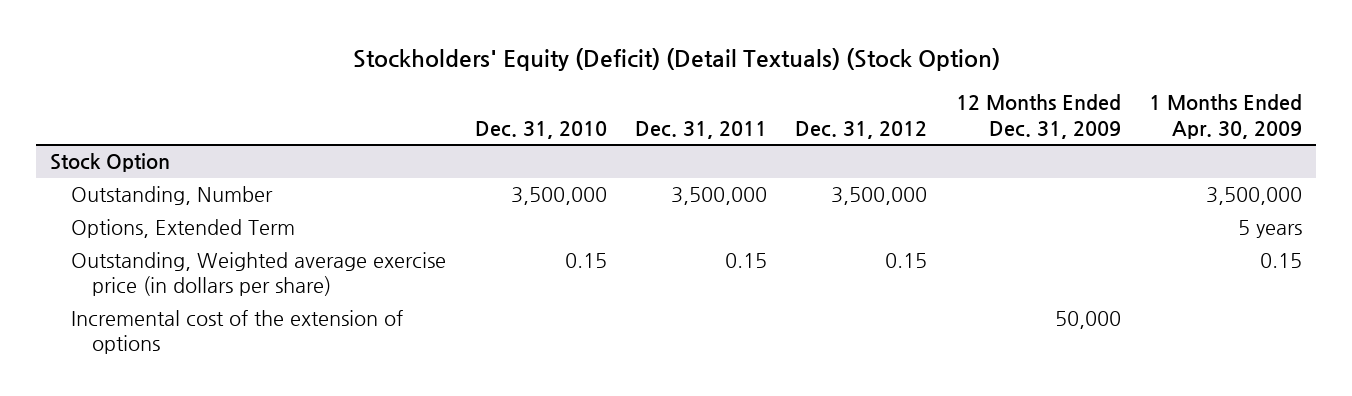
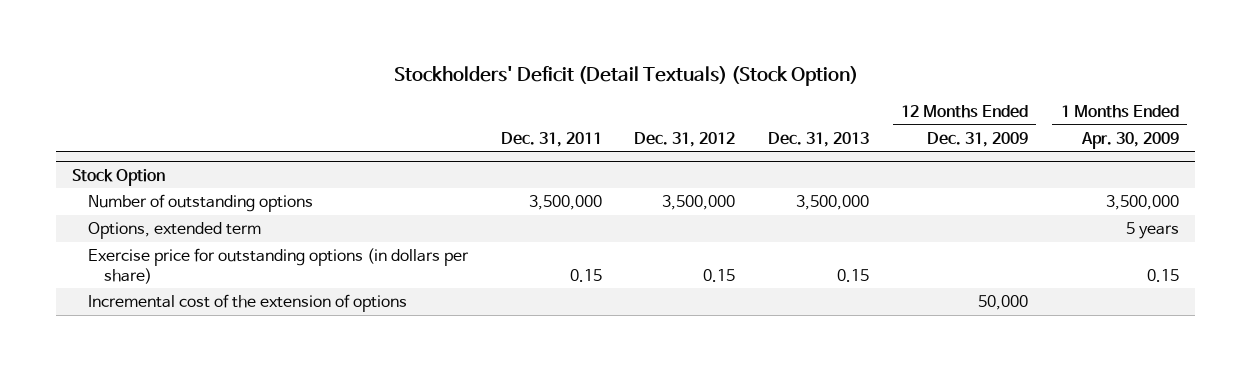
- Stockholders' Equity (Deficit) (Detail Textuals) (Stock Option)
+ Stockholders' Deficit (Detail Textuals) (Stock Option)
- | Dec. 31, 2010 | Dec. 31, 2011 | Dec. 31, 2012 | 12 Months Ended Dec. 31, 2009 | 1 Months Ended Apr. 30, 2009
+ | Dec. 31, 2011 | Dec. 31, 2012 | Dec. 31, 2013 | 12 Months Ended Dec. 31, 2009 | 1 Months Ended Apr. 30, 2009
@ Stock Option
- Outstanding, Number | 3,500,000 | 3,500,000 | 3,500,000 | | 3,500,000
- Options, Extended Term | | | | | 5 years
- Outstanding, Weighted average exercise price (in dollars per share) | 0.15 | 0.15 | 0.15 | | 0.15
+ Number of outstanding options | 3,500,000 | 3,500,000 | 3,500,000 | | 3,500,000
+ Options, extended term | | | | | 5 years
+ Exercise price for outstanding options (in dollars per share) | 0.15 | 0.15 | 0.15 | | 0.15

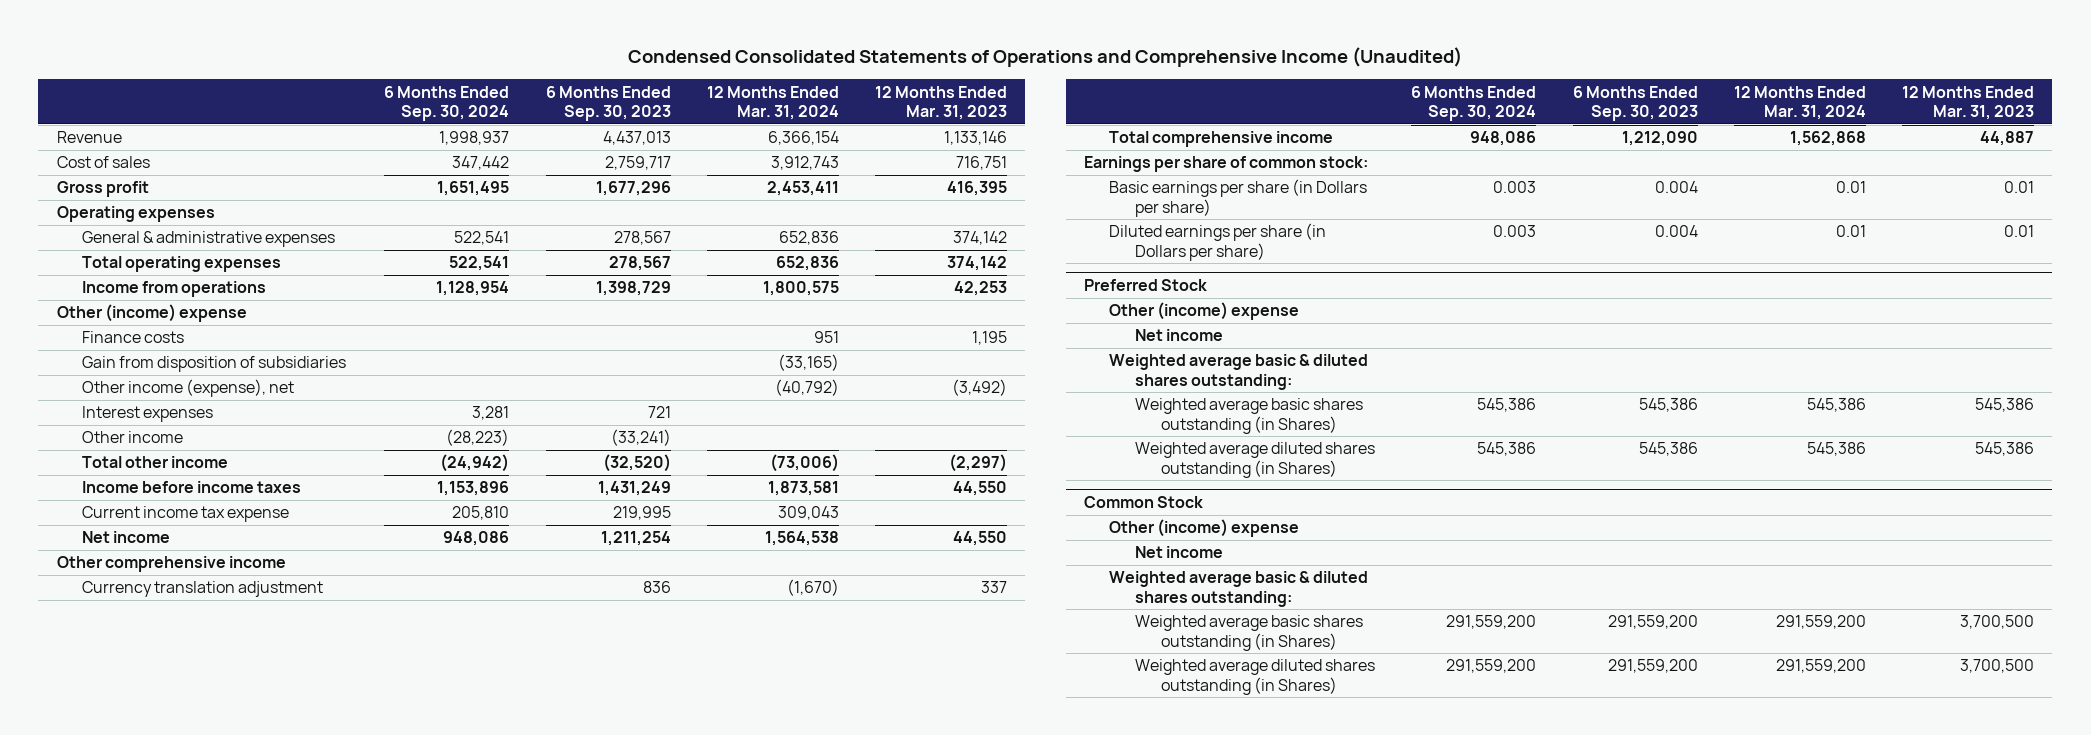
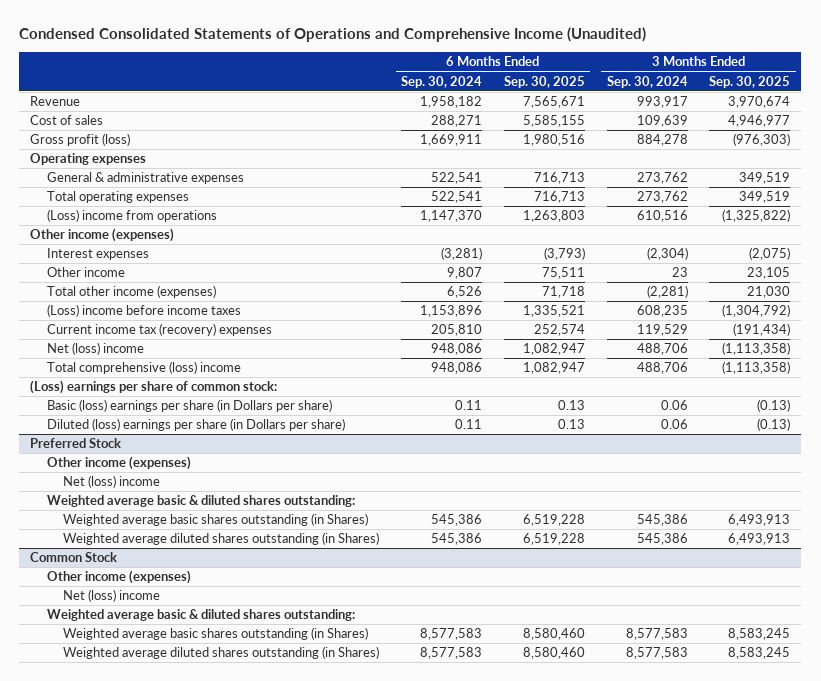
- | 6 Months Ended Sep. 30, 2024 | 6 Months Ended Sep. 30, 2023 | 12 Months Ended Mar. 31, 2024 | 12 Months Ended Mar. 31, 2023
+ | 6 Months Ended Sep. 30, 2024 | 6 Months Ended Sep. 30, 2025 | 3 Months Ended Sep. 30, 2024 | 3 Months Ended Sep. 30, 2025
- Revenue | 1,998,937 | 4,437,013 | 6,366,154 | 1,133,146
- Cost of sales | 347,442 | 2,759,717 | 3,912,743 | 716,751
- Gross profit | 1,651,495 | 1,677,296 | 2,453,411 | 416,395
+ Revenue | 1,958,182 | 7,565,671 | 993,917 | 3,970,674
+ Cost of sales | 288,271 | 5,585,155 | 109,639 | 4,946,977
+ Gross profit (loss) | 1,669,911 | 1,980,516 | 884,278 | (976,303)
- Income from operations | 1,128,954 | 1,398,729 | 1,800,575 | 42,253
- Other (income) expense
- Finance costs | | | 951 | 1,195
- Gain from disposition of subsidiaries | | | (33,165) |
- Other income (expense), net | | | (40,792) | (3,492)
- Interest expenses | 3,281 | 721 | |
- Other income | (28,223) | (33,241) | |
- Total other income | (24,942) | (32,520) | (73,006) | (2,297)
- Income before income taxes | 1,153,896 | 1,431,249 | 1,873,581 | 44,550
- Current income tax expense | 205,810 | 219,995 | 309,043 |
- Net income | 948,086 | 1,211,254 | 1,564,538 | 44,550
- Other comprehensive income
- Currency translation adjustment | | 836 | (1,670) | 337
- Total comprehensive income | 948,086 | 1,212,090 | 1,562,868 | 44,887
- Earnings per share of common stock:
- Basic earnings per share (in Dollars per share) | 0.003 | 0.004 | 0.01 | 0.01
- Diluted earnings per share (in Dollars per share) | 0.003 | 0.004 | 0.01 | 0.01
+ (Loss) income from operations | 1,147,370 | 1,263,803 | 610,516 | (1,325,822)
+ Other income (expenses)
+ Interest expenses | (3,281) | (3,793) | (2,304) | (2,075)
+ Other income | 9,807 | 75,511 | 23 | 23,105
+ Total other income (expenses) | 6,526 | 71,718 | (2,281) | 21,030
+ (Loss) income before income taxes | 1,153,896 | 1,335,521 | 608,235 | (1,304,792)
+ Current income tax (recovery) expenses | 205,810 | 252,574 | 119,529 | (191,434)
+ Net (loss) income | 948,086 | 1,082,947 | 488,706 | (1,113,358)
+ Total comprehensive (loss) income | 948,086 | 1,082,947 | 488,706 | (1,113,358)
+ (Loss) earnings per share of common stock:
+ Basic (loss) earnings per share (in Dollars per share) | 0.11 | 0.13 | 0.06 | (0.13)
+ Diluted (loss) earnings per share (in Dollars per share) | 0.11 | 0.13 | 0.06 | (0.13)
@ Preferred Stock
- Other (income) expense
- Net income
+ Other income (expenses)
+ Net (loss) income
@ Common Stock
- Other (income) expense
- Net income
+ Other income (expenses)
+ Net (loss) income
- Weighted average basic shares outstanding (in Shares) | 291,559,200 | 291,559,200 | 291,559,200 | 3,700,500
- Weighted average diluted shares outstanding (in Shares) | 291,559,200 | 291,559,200 | 291,559,200 | 3,700,500
+ Weighted average basic shares outstanding (in Shares) | 8,577,583 | 8,580,460 | 8,577,583 | 8,583,245
+ Weighted average diluted shares outstanding (in Shares) | 8,577,583 | 8,580,460 | 8,577,583 | 8,583,245

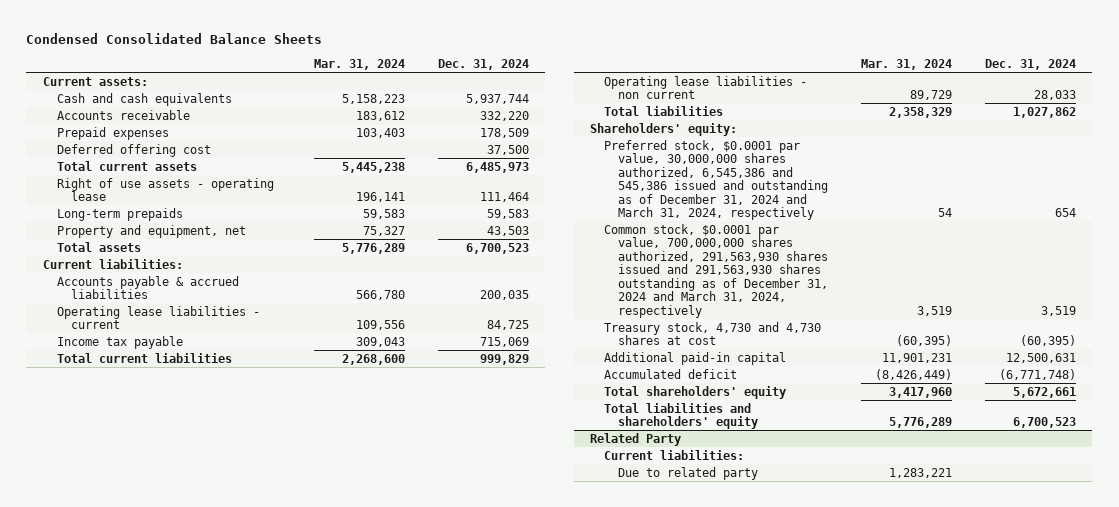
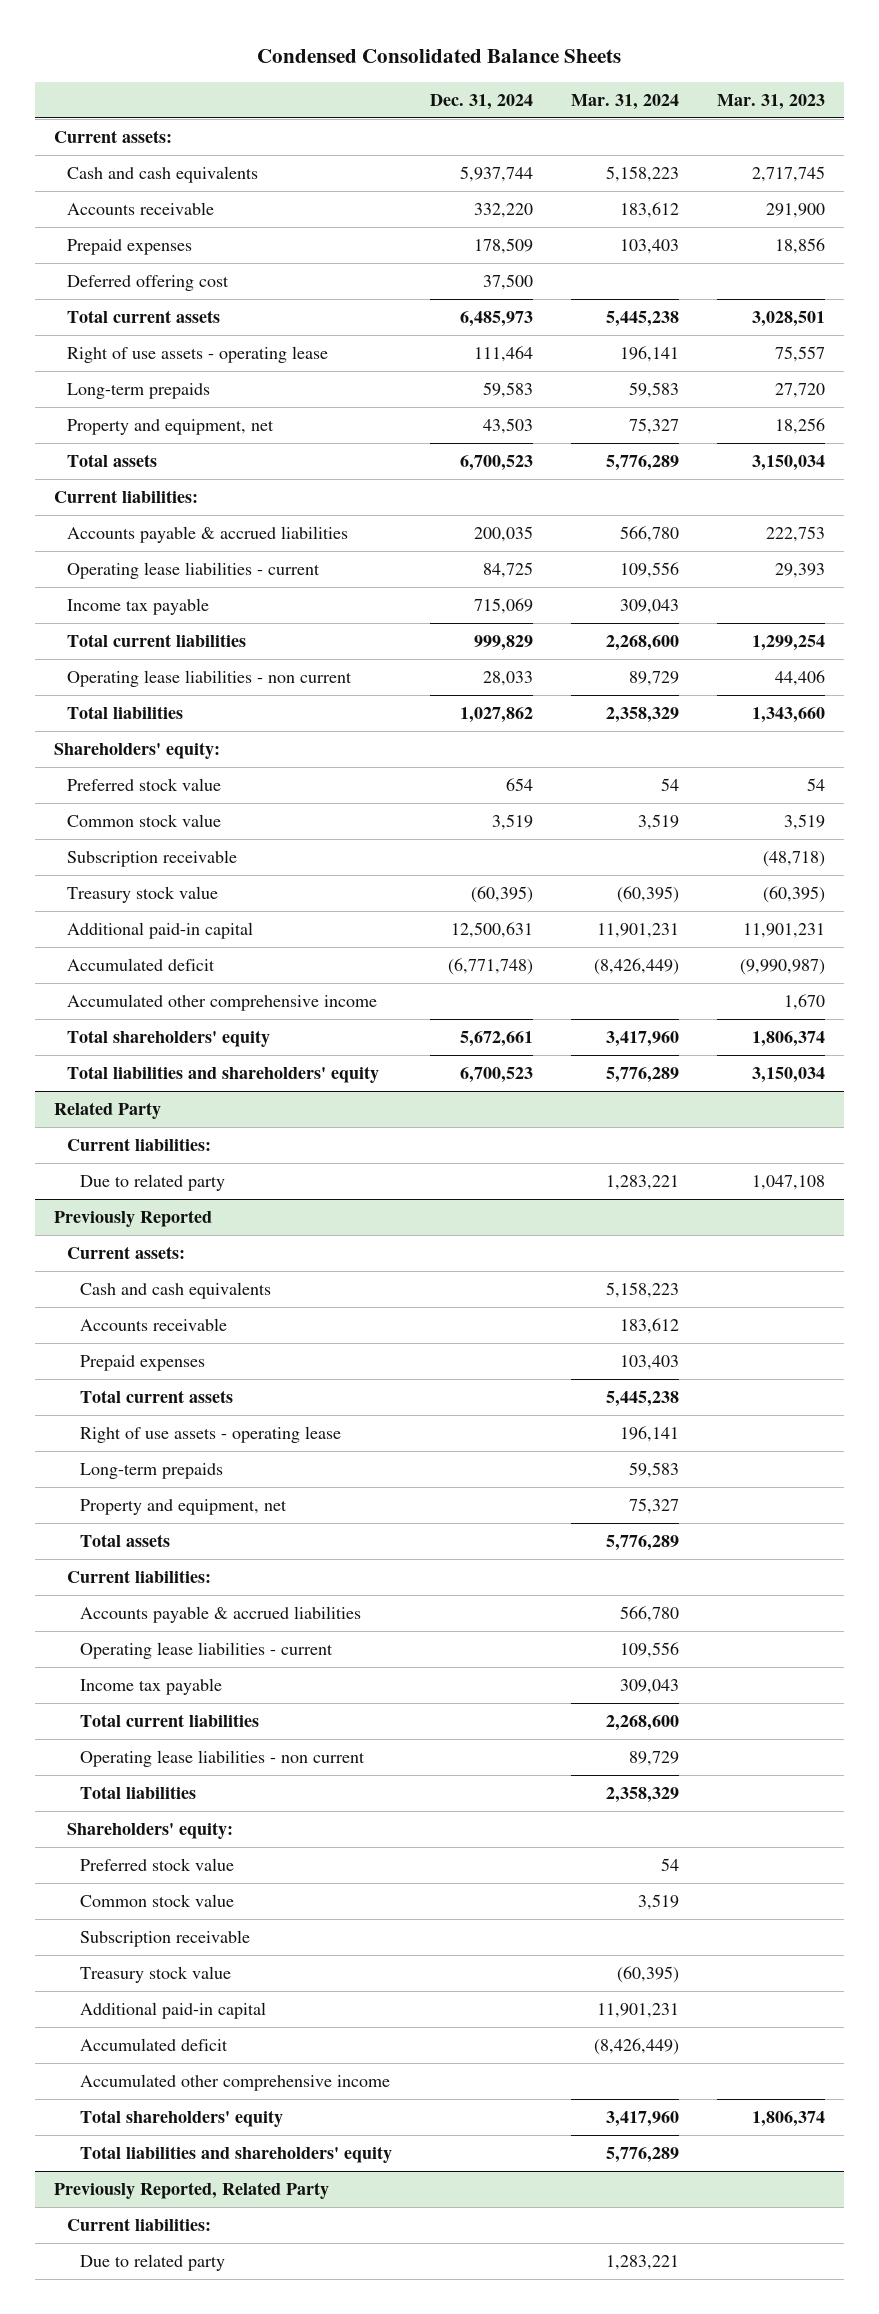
- | Mar. 31, 2024 | Dec. 31, 2024
+ | Dec. 31, 2024 | Mar. 31, 2024 | Mar. 31, 2023
- Preferred stock, $0.0001 par value, 30,000,000 shares authorized, 6,545,386 and 545,386 issued and outstanding as of December 31, 2024 and March 31, 2024, respectively | 54 | 654
- Common stock, $0.0001 par value, 700,000,000 shares authorized, 291,563,930 shares issued and 291,563,930 shares outstanding as of December 31, 2024 and March 31, 2024, respectively | 3,519 | 3,519
- Treasury stock, 4,730 and 4,730 shares at cost | (60,395) | (60,395)
+ Preferred stock value | 654 | 54 | 54
+ Common stock value | 3,519 | 3,519 | 3,519
+ Subscription receivable | | | (48,718)
+ Treasury stock value | (60,395) | (60,395) | (60,395)
+ Accumulated other comprehensive income | | | 1,670
+ Previously Reported
+ Current assets:
+ Cash and cash equivalents | | 5,158,223 |
+ Accounts receivable | | 183,612 |
+ Prepaid expenses | | 103,403 |
+ Total current assets | | 5,445,238 |
+ Right of use assets - operating lease | | 196,141 |
+ Long-term prepaids | | 59,583 |
+ Property and equipment, net | | 75,327 |
+ Total assets | | 5,776,289 |
+ Current liabilities:
+ Accounts payable & accrued liabilities | | 566,780 |
+ Operating lease liabilities - current | | 109,556 |
+ Income tax payable | | 309,043 |
+ Total current liabilities | | 2,268,600 |
+ Operating lease liabilities - non current | | 89,729 |
+ Total liabilities | | 2,358,329 |
+ Shareholders' equity:
+ Preferred stock value | | 54 |
+ Common stock value | | 3,519 |
+ Subscription receivable
+ Treasury stock value | | (60,395) |
+ Additional paid-in capital | | 11,901,231 |
+ Accumulated deficit | | (8,426,449) |
+ Accumulated other comprehensive income
+ Total shareholders' equity | | 3,417,960 | 1,806,374
+ Total liabilities and shareholders' equity | | 5,776,289 |
+ Previously Reported, Related Party
+ Current liabilities:
+ Due to related party | | 1,283,221 |

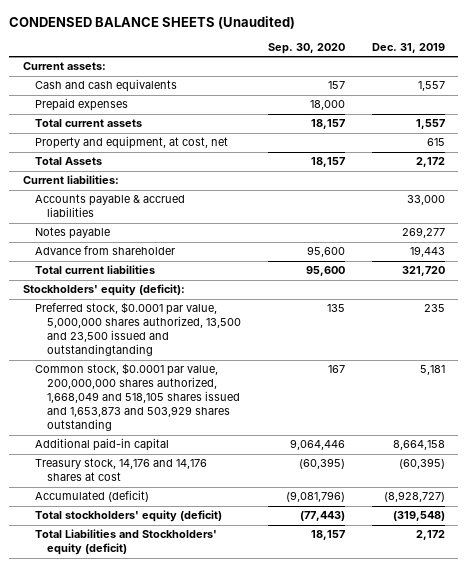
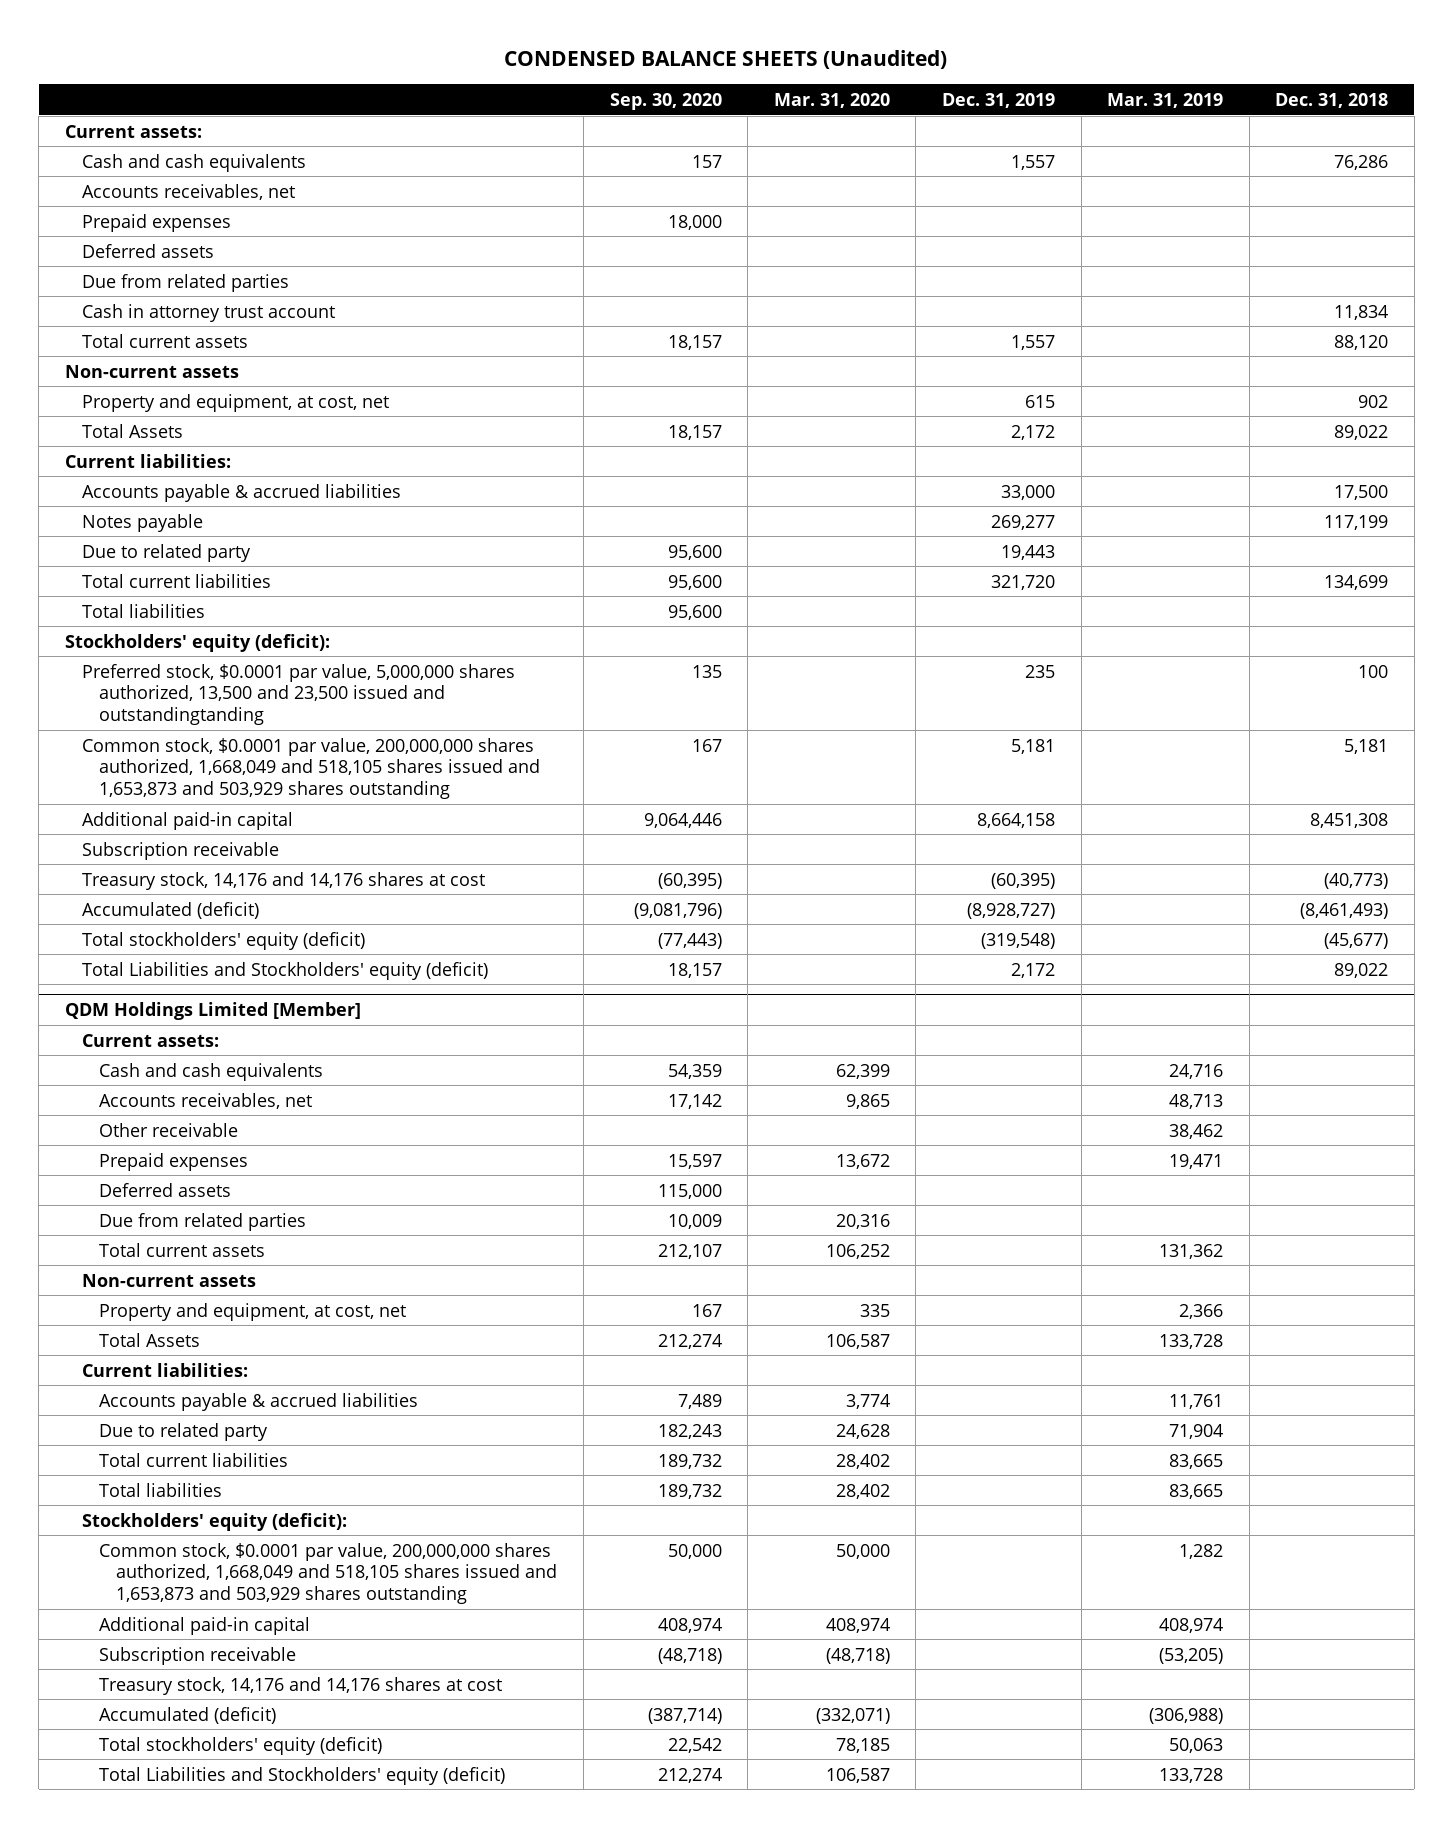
- | Sep. 30, 2020 | Dec. 31, 2019
+ | Sep. 30, 2020 | Mar. 31, 2020 | Dec. 31, 2019 | Mar. 31, 2019 | Dec. 31, 2018
+ Accounts receivables, net
+ Deferred assets
+ Due from related parties
+ Cash in attorney trust account | | | | | 11,834
+ Non-current assets
- Advance from shareholder | 95,600 | 19,443
+ Due to related party | 95,600 | | 19,443 | |
+ Total liabilities | 95,600 | | | |
+ Subscription receivable
+ QDM Holdings Limited [Member]
+ Current assets:
+ Cash and cash equivalents | 54,359 | 62,399 | | 24,716 |
+ Accounts receivables, net | 17,142 | 9,865 | | 48,713 |
+ Other receivable | | | | 38,462 |
+ Prepaid expenses | 15,597 | 13,672 | | 19,471 |
+ Deferred assets | 115,000 | | | |
+ Due from related parties | 10,009 | 20,316 | | |
+ Total current assets | 212,107 | 106,252 | | 131,362 |
+ Non-current assets
+ Property and equipment, at cost, net | 167 | 335 | | 2,366 |
+ Total Assets | 212,274 | 106,587 | | 133,728 |
+ Current liabilities:
+ Accounts payable & accrued liabilities | 7,489 | 3,774 | | 11,761 |
+ Due to related party | 182,243 | 24,628 | | 71,904 |
+ Total current liabilities | 189,732 | 28,402 | | 83,665 |
+ Total liabilities | 189,732 | 28,402 | | 83,665 |
+ Stockholders' equity (deficit):
+ Common stock, $0.0001 par value, 200,000,000 shares authorized, 1,668,049 and 518,105 shares issued and 1,653,873 and 503,929 shares outstanding | 50,000 | 50,000 | | 1,282 |
+ Additional paid-in capital | 408,974 | 408,974 | | 408,974 |
+ Subscription receivable | (48,718) | (48,718) | | (53,205) |
+ Treasury stock, 14,176 and 14,176 shares at cost
+ Accumulated (deficit) | (387,714) | (332,071) | | (306,988) |
+ Total stockholders' equity (deficit) | 22,542 | 78,185 | | 50,063 |
+ Total Liabilities and Stockholders' equity (deficit) | 212,274 | 106,587 | | 133,728 |

